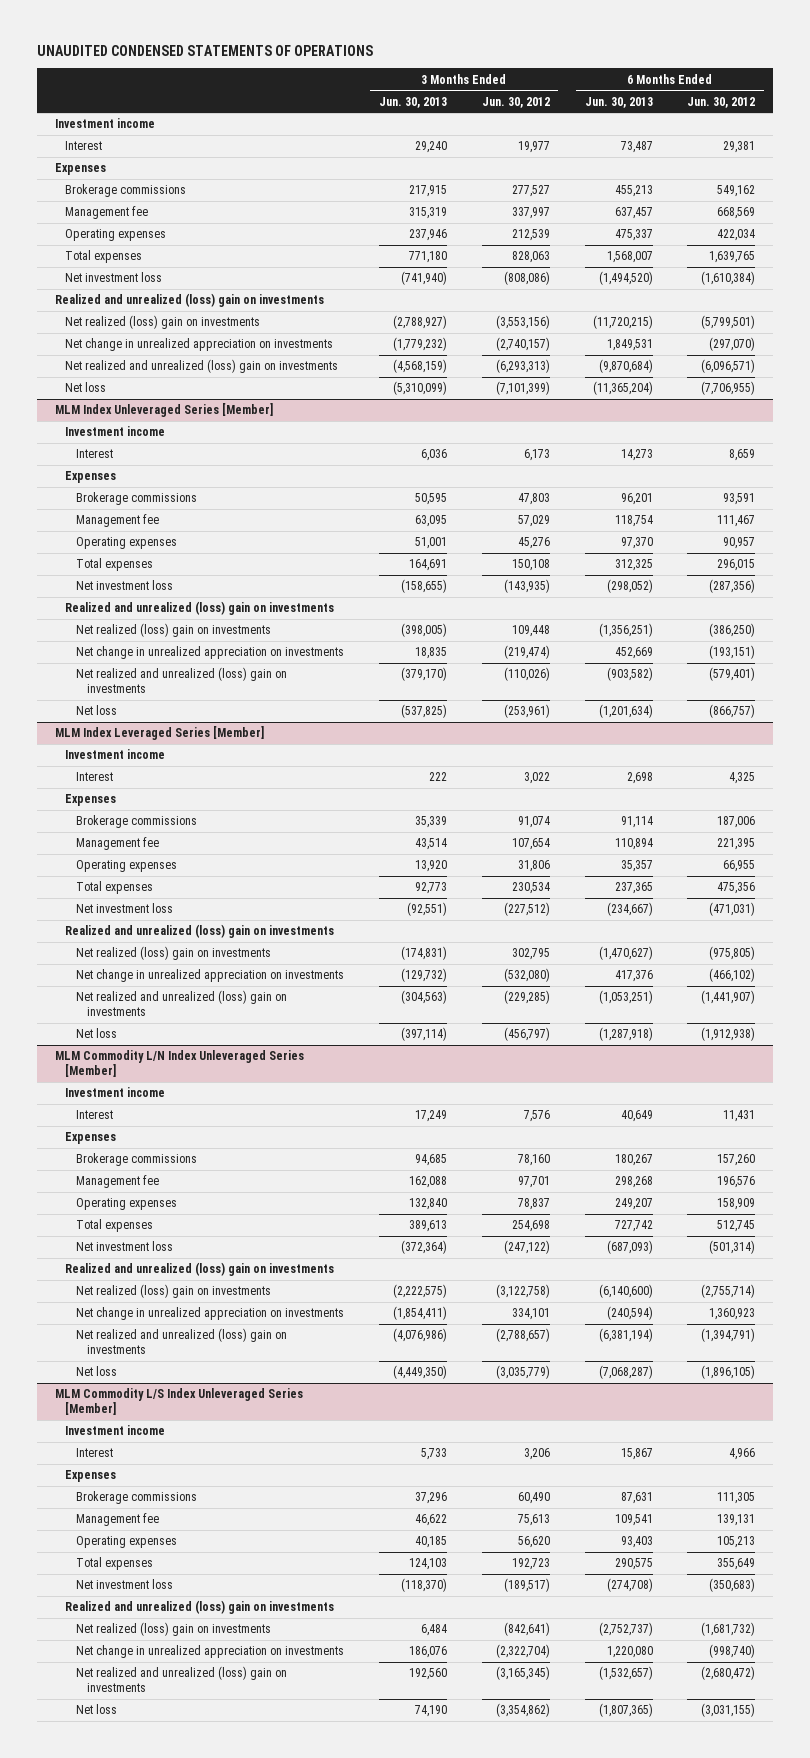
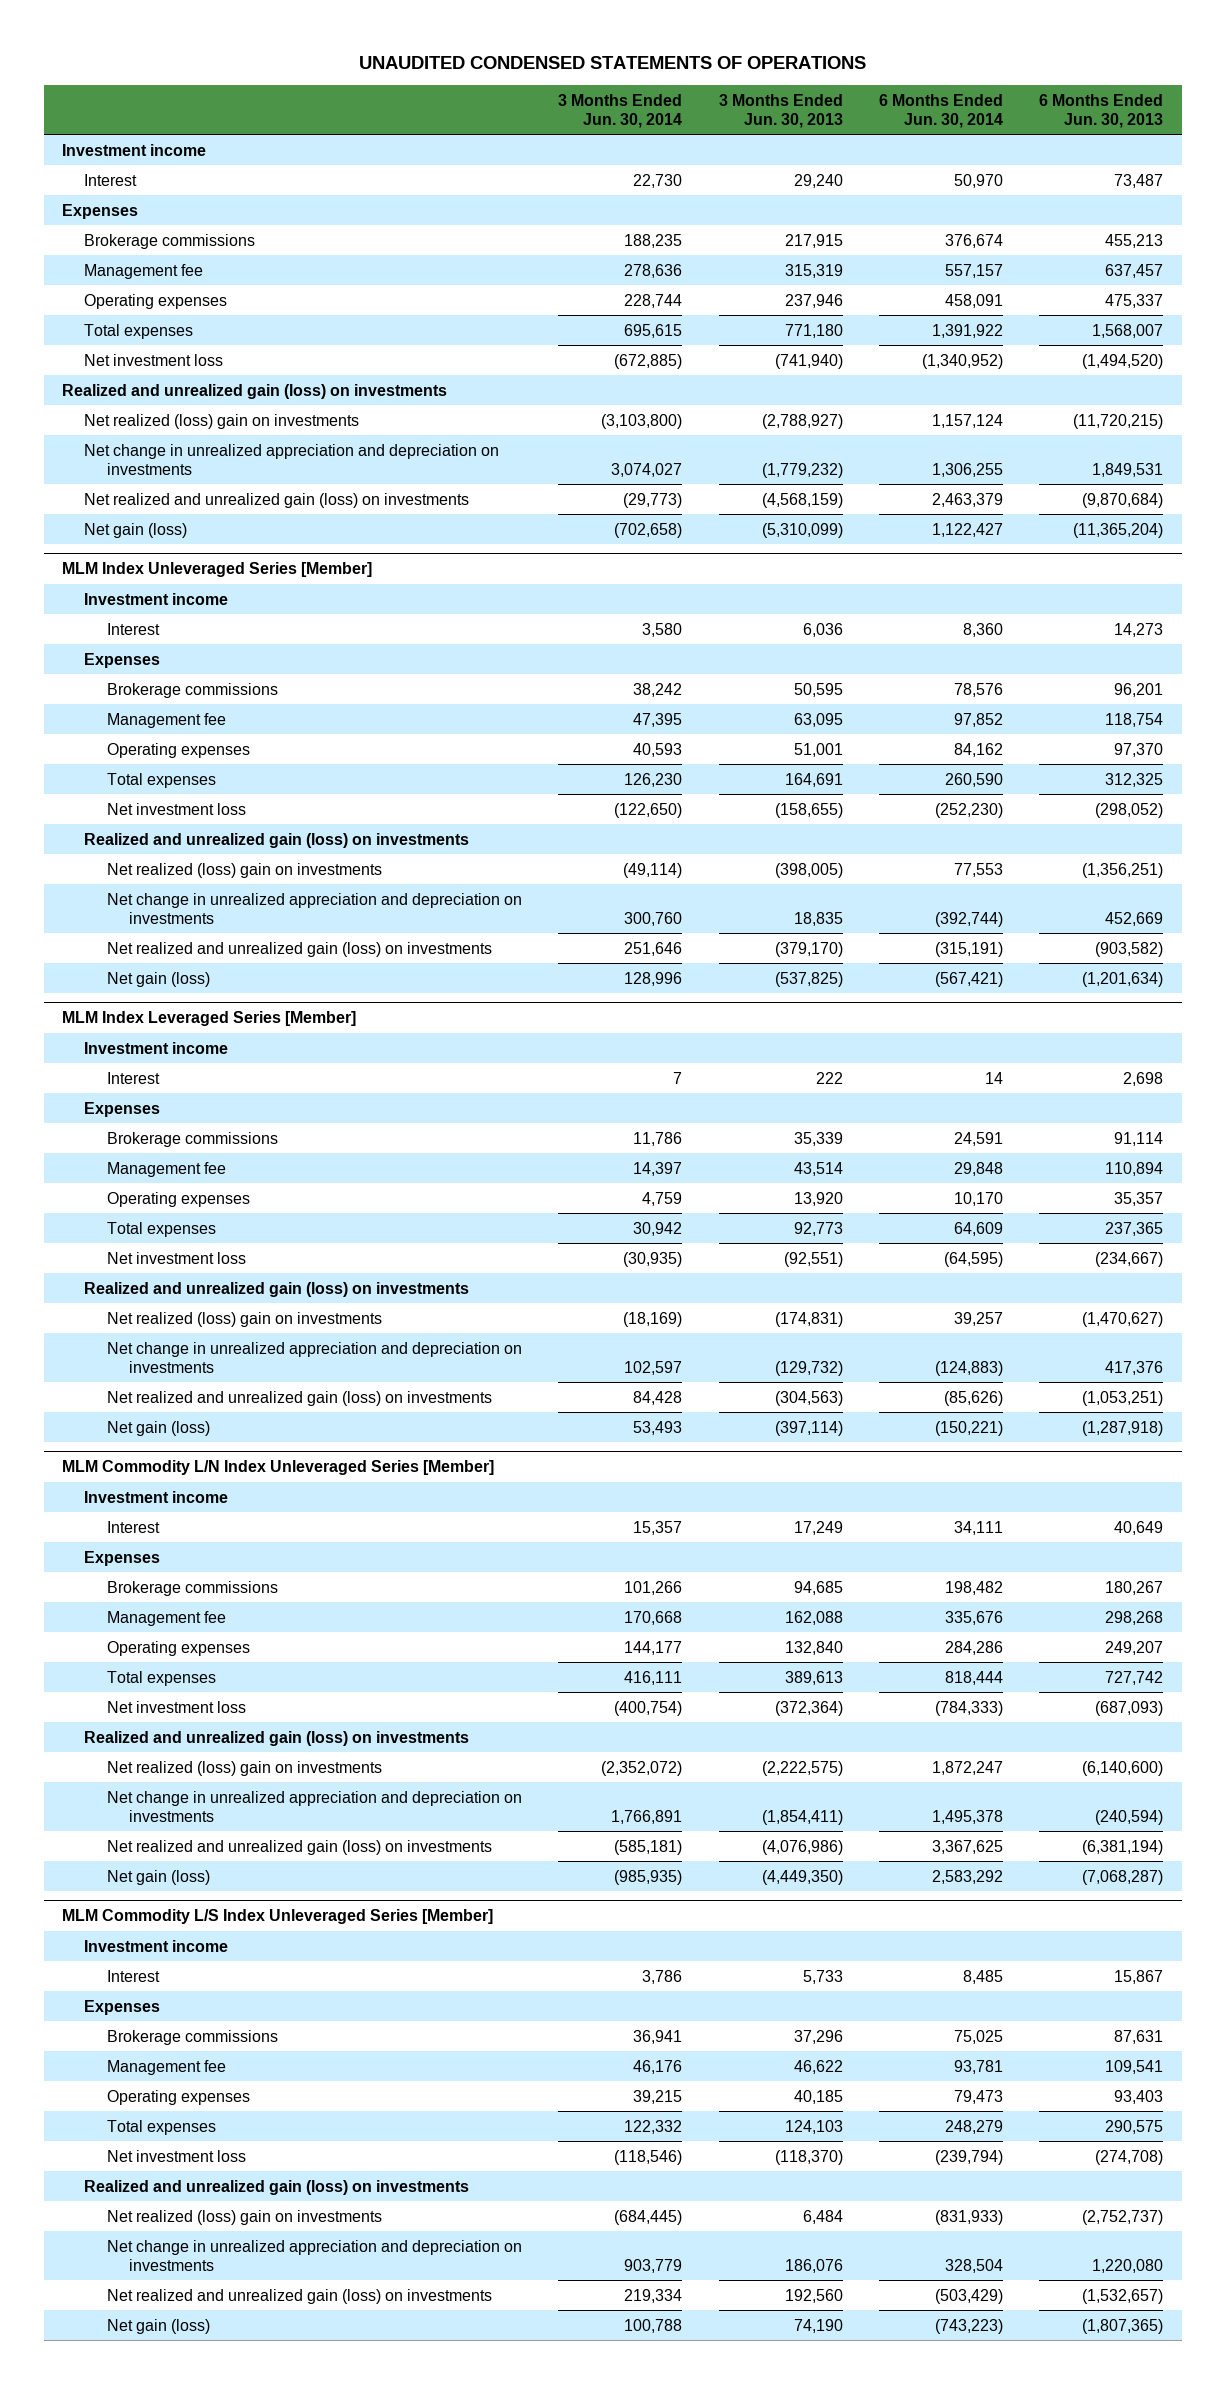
- | 3 Months Ended Jun. 30, 2013 | 3 Months Ended Jun. 30, 2012 | 6 Months Ended Jun. 30, 2013 | 6 Months Ended Jun. 30, 2012
+ | 3 Months Ended Jun. 30, 2014 | 3 Months Ended Jun. 30, 2013 | 6 Months Ended Jun. 30, 2014 | 6 Months Ended Jun. 30, 2013
- Realized and unrealized (loss) gain on investments
+ Realized and unrealized gain (loss) on investments
- Net change in unrealized appreciation on investments | (1,779,232) | (2,740,157) | 1,849,531 | (297,070)
- Net realized and unrealized (loss) gain on investments | (4,568,159) | (6,293,313) | (9,870,684) | (6,096,571)
- Net loss | (5,310,099) | (7,101,399) | (11,365,204) | (7,706,955)
+ Net change in unrealized appreciation and depreciation on investments | 3,074,027 | (1,779,232) | 1,306,255 | 1,849,531
+ Net realized and unrealized gain (loss) on investments | (29,773) | (4,568,159) | 2,463,379 | (9,870,684)
+ Net gain (loss) | (702,658) | (5,310,099) | 1,122,427 | (11,365,204)
@ MLM Index Unleveraged Series [Member]
- Realized and unrealized (loss) gain on investments
+ Realized and unrealized gain (loss) on investments
- Net change in unrealized appreciation on investments | 18,835 | (219,474) | 452,669 | (193,151)
- Net realized and unrealized (loss) gain on investments | (379,170) | (110,026) | (903,582) | (579,401)
- Net loss | (537,825) | (253,961) | (1,201,634) | (866,757)
+ Net change in unrealized appreciation and depreciation on investments | 300,760 | 18,835 | (392,744) | 452,669
+ Net realized and unrealized gain (loss) on investments | 251,646 | (379,170) | (315,191) | (903,582)
+ Net gain (loss) | 128,996 | (537,825) | (567,421) | (1,201,634)
@ MLM Index Leveraged Series [Member]
- Realized and unrealized (loss) gain on investments
+ Realized and unrealized gain (loss) on investments
- Net change in unrealized appreciation on investments | (129,732) | (532,080) | 417,376 | (466,102)
- Net realized and unrealized (loss) gain on investments | (304,563) | (229,285) | (1,053,251) | (1,441,907)
- Net loss | (397,114) | (456,797) | (1,287,918) | (1,912,938)
+ Net change in unrealized appreciation and depreciation on investments | 102,597 | (129,732) | (124,883) | 417,376
+ Net realized and unrealized gain (loss) on investments | 84,428 | (304,563) | (85,626) | (1,053,251)
+ Net gain (loss) | 53,493 | (397,114) | (150,221) | (1,287,918)
@ MLM Commodity L/N Index Unleveraged Series [Member]
- Realized and unrealized (loss) gain on investments
+ Realized and unrealized gain (loss) on investments
- Net change in unrealized appreciation on investments | (1,854,411) | 334,101 | (240,594) | 1,360,923
- Net realized and unrealized (loss) gain on investments | (4,076,986) | (2,788,657) | (6,381,194) | (1,394,791)
- Net loss | (4,449,350) | (3,035,779) | (7,068,287) | (1,896,105)
+ Net change in unrealized appreciation and depreciation on investments | 1,766,891 | (1,854,411) | 1,495,378 | (240,594)
+ Net realized and unrealized gain (loss) on investments | (585,181) | (4,076,986) | 3,367,625 | (6,381,194)
+ Net gain (loss) | (985,935) | (4,449,350) | 2,583,292 | (7,068,287)
@ MLM Commodity L/S Index Unleveraged Series [Member]
- Realized and unrealized (loss) gain on investments
+ Realized and unrealized gain (loss) on investments
- Net change in unrealized appreciation on investments | 186,076 | (2,322,704) | 1,220,080 | (998,740)
- Net realized and unrealized (loss) gain on investments | 192,560 | (3,165,345) | (1,532,657) | (2,680,472)
- Net loss | 74,190 | (3,354,862) | (1,807,365) | (3,031,155)
+ Net change in unrealized appreciation and depreciation on investments | 903,779 | 186,076 | 328,504 | 1,220,080
+ Net realized and unrealized gain (loss) on investments | 219,334 | 192,560 | (503,429) | (1,532,657)
+ Net gain (loss) | 100,788 | 74,190 | (743,223) | (1,807,365)

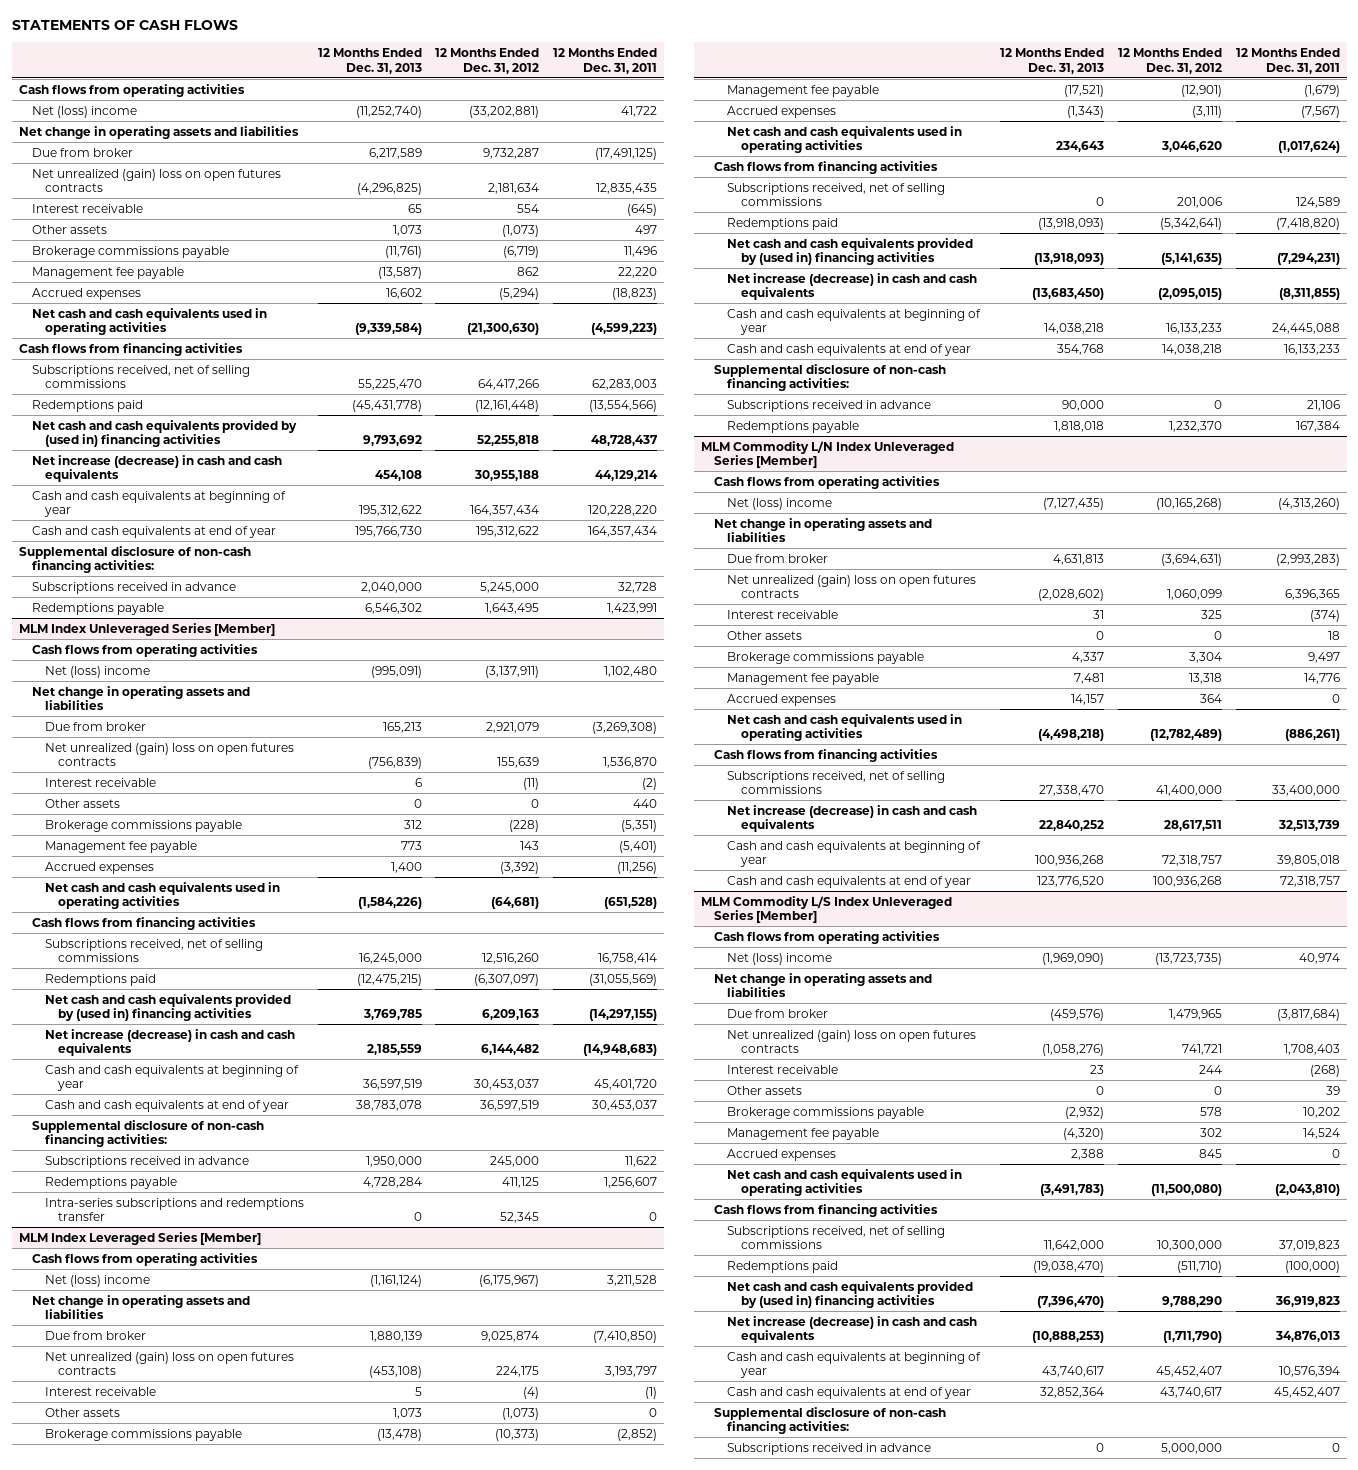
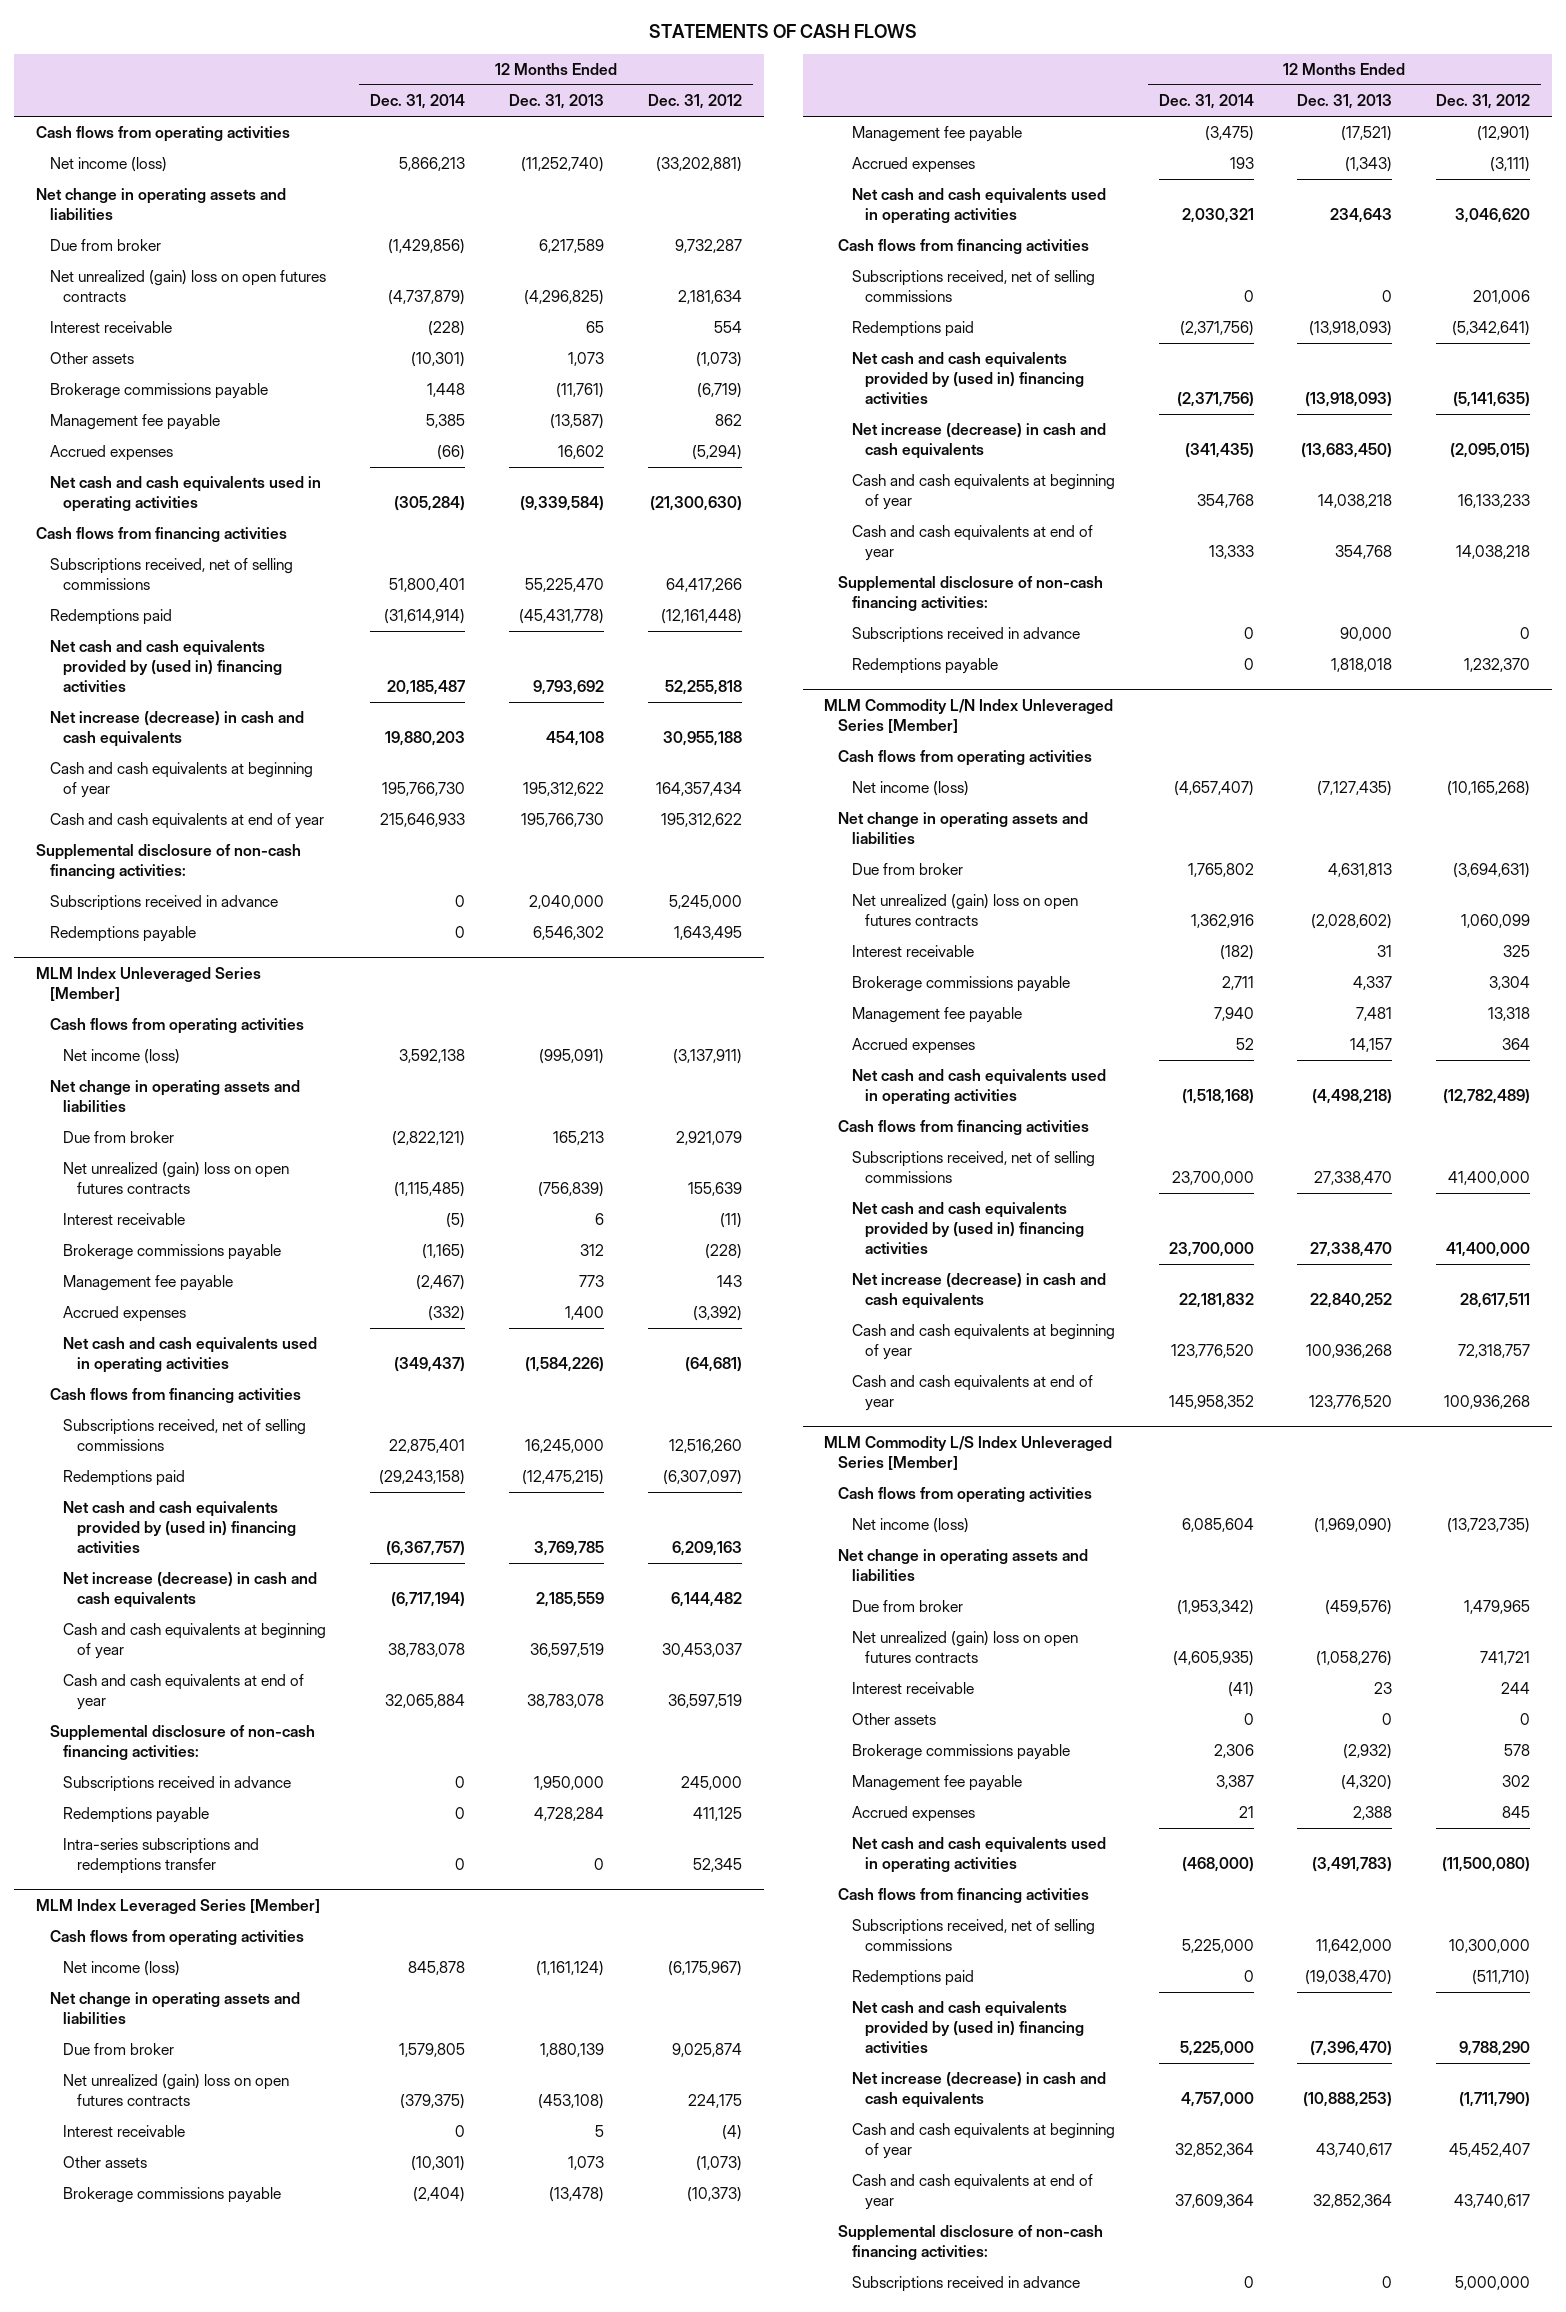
- | 12 Months Ended Dec. 31, 2013 | 12 Months Ended Dec. 31, 2012 | 12 Months Ended Dec. 31, 2011
+ | 12 Months Ended Dec. 31, 2014 | 12 Months Ended Dec. 31, 2013 | 12 Months Ended Dec. 31, 2012
- Net (loss) income | (11,252,740) | (33,202,881) | 41,722
+ Net income (loss) | 5,866,213 | (11,252,740) | (33,202,881)
@ MLM Index Unleveraged Series [Member]
- Net (loss) income | (995,091) | (3,137,911) | 1,102,480
+ Net income (loss) | 3,592,138 | (995,091) | (3,137,911)
- Other assets | 0 | 0 | 440
@ MLM Index Leveraged Series [Member]
- Net (loss) income | (1,161,124) | (6,175,967) | 3,211,528
+ Net income (loss) | 845,878 | (1,161,124) | (6,175,967)
@ MLM Commodity L/N Index Unleveraged Series [Member]
- Net (loss) income | (7,127,435) | (10,165,268) | (4,313,260)
+ Net income (loss) | (4,657,407) | (7,127,435) | (10,165,268)
- Other assets | 0 | 0 | 18
+ Net cash and cash equivalents provided by (used in) financing activities | 23,700,000 | 27,338,470 | 41,400,000
@ MLM Commodity L/S Index Unleveraged Series [Member]
- Net (loss) income | (1,969,090) | (13,723,735) | 40,974
+ Net income (loss) | 6,085,604 | (1,969,090) | (13,723,735)

